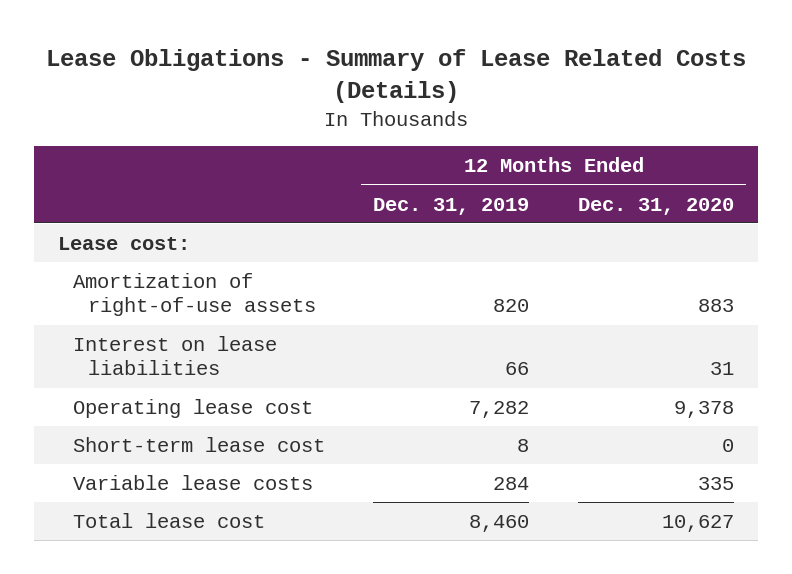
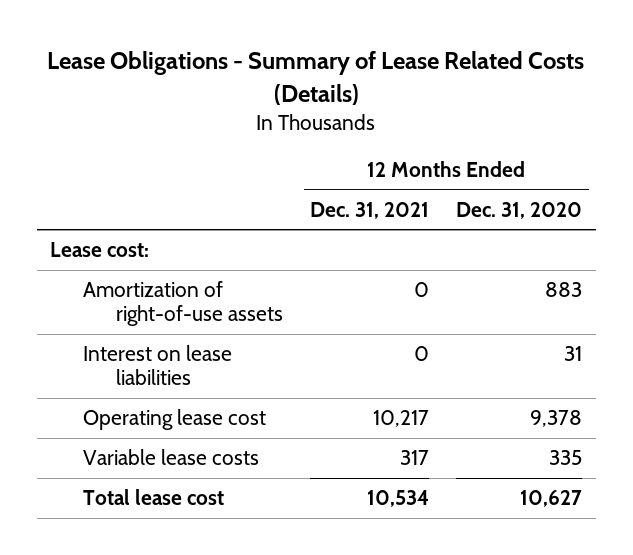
- | 12 Months Ended Dec. 31, 2019 | 12 Months Ended Dec. 31, 2020
+ | 12 Months Ended Dec. 31, 2021 | 12 Months Ended Dec. 31, 2020
- Short-term lease cost | 8 | 0

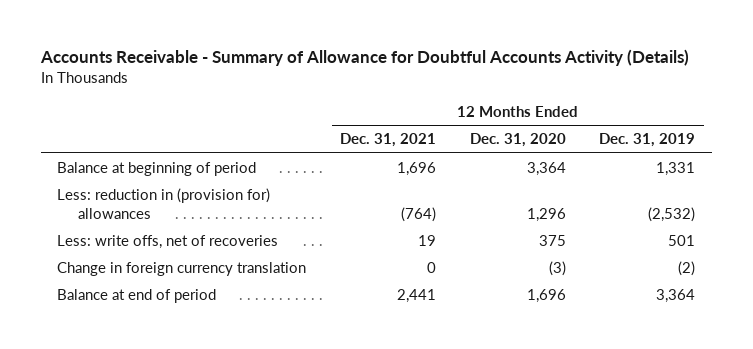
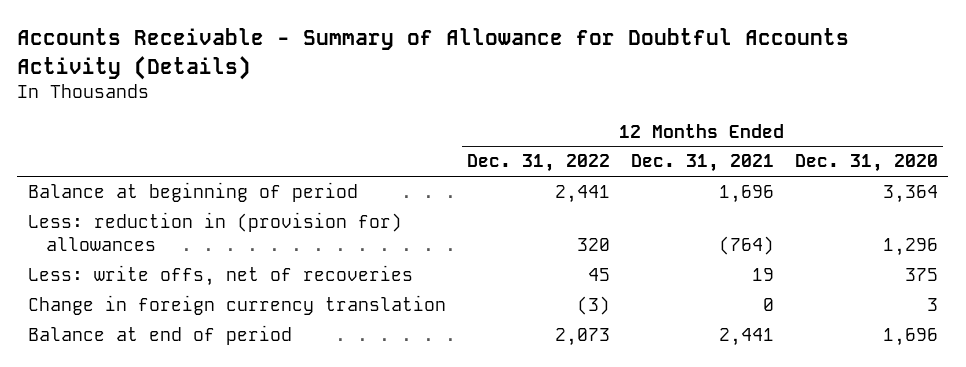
- | 12 Months Ended Dec. 31, 2021 | 12 Months Ended Dec. 31, 2020 | 12 Months Ended Dec. 31, 2019
+ | 12 Months Ended Dec. 31, 2022 | 12 Months Ended Dec. 31, 2021 | 12 Months Ended Dec. 31, 2020
- Change in foreign currency translation | 0 | (3) | (2)
+ Change in foreign currency translation | (3) | 0 | 3

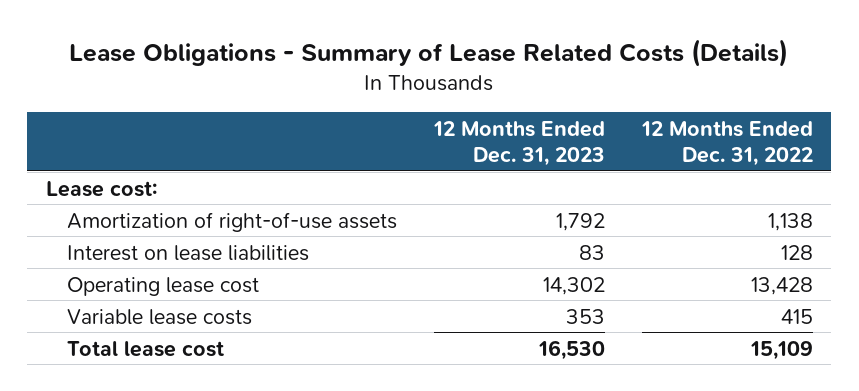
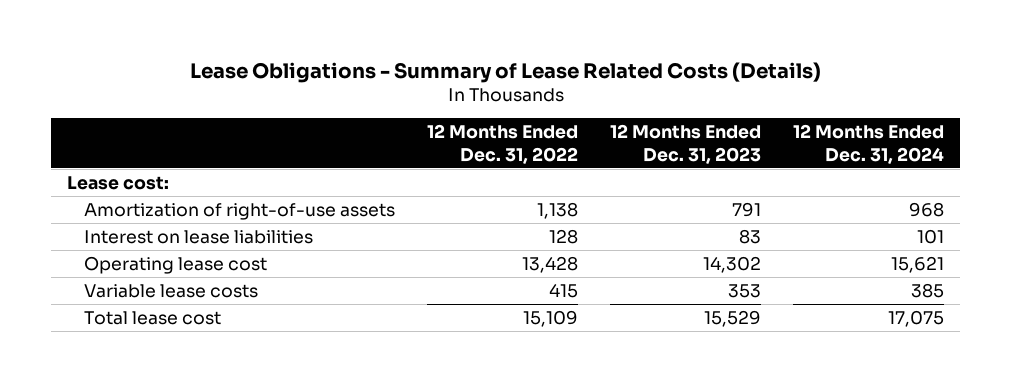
- | 12 Months Ended Dec. 31, 2023 | 12 Months Ended Dec. 31, 2022
+ | 12 Months Ended Dec. 31, 2022 | 12 Months Ended Dec. 31, 2023 | 12 Months Ended Dec. 31, 2024
- Amortization of right-of-use assets | 1,792 | 1,138
+ Amortization of right-of-use assets | 1,138 | 791 | 968
- Total lease cost | 16,530 | 15,109
+ Total lease cost | 15,109 | 15,529 | 17,075

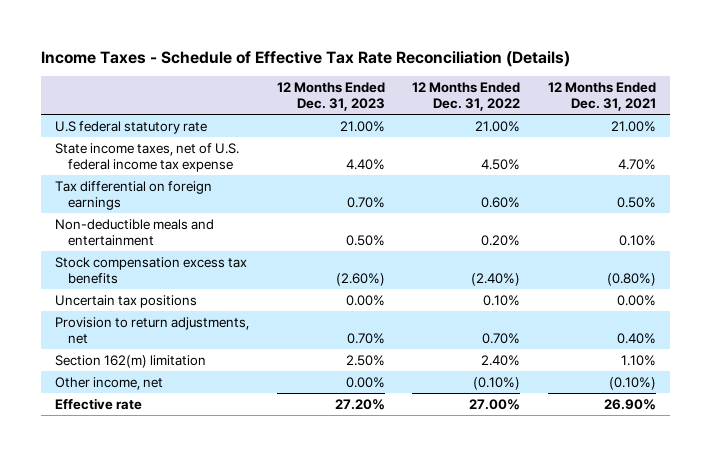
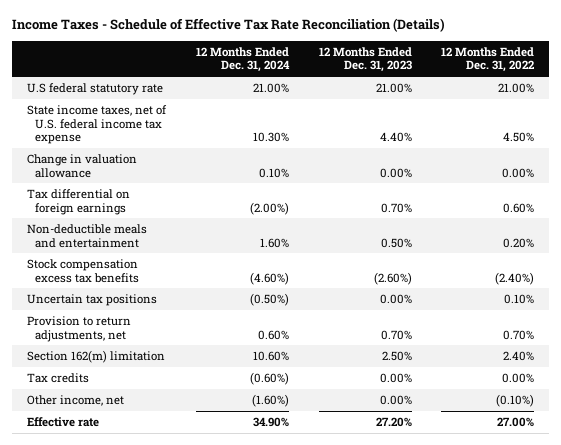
- | 12 Months Ended Dec. 31, 2023 | 12 Months Ended Dec. 31, 2022 | 12 Months Ended Dec. 31, 2021
+ | 12 Months Ended Dec. 31, 2024 | 12 Months Ended Dec. 31, 2023 | 12 Months Ended Dec. 31, 2022
+ Change in valuation allowance | 0.10% | 0.00% | 0.00%
+ Tax credits | (0.60%) | 0.00% | 0.00%

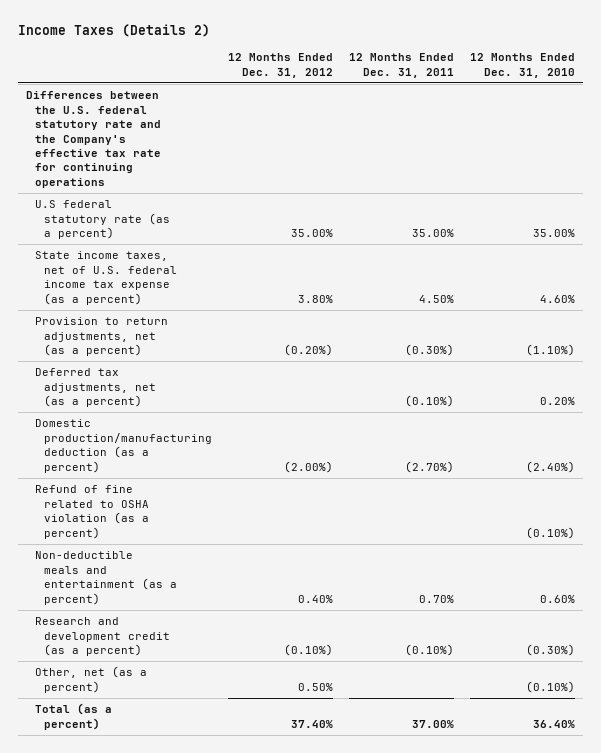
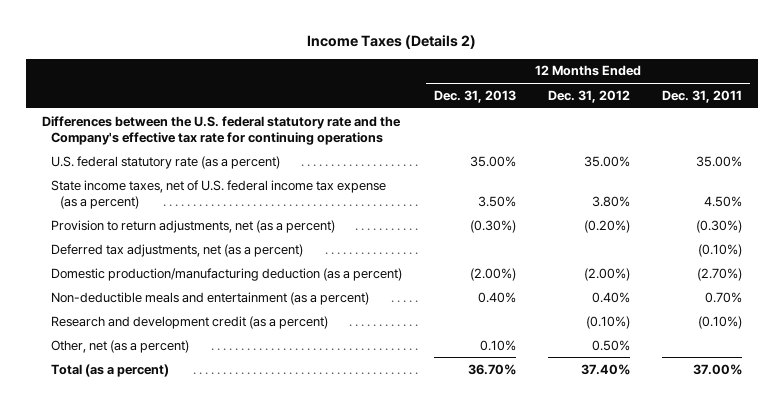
- | 12 Months Ended Dec. 31, 2012 | 12 Months Ended Dec. 31, 2011 | 12 Months Ended Dec. 31, 2010
+ | 12 Months Ended Dec. 31, 2013 | 12 Months Ended Dec. 31, 2012 | 12 Months Ended Dec. 31, 2011
- U.S federal statutory rate (as a percent) | 35.00% | 35.00% | 35.00%
+ U.S. federal statutory rate (as a percent) | 35.00% | 35.00% | 35.00%
- Refund of fine related to OSHA violation (as a percent) | | | (0.10%)

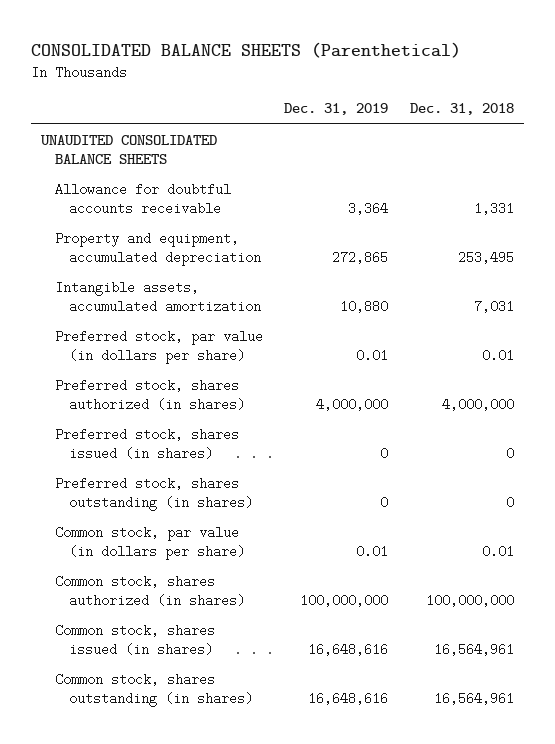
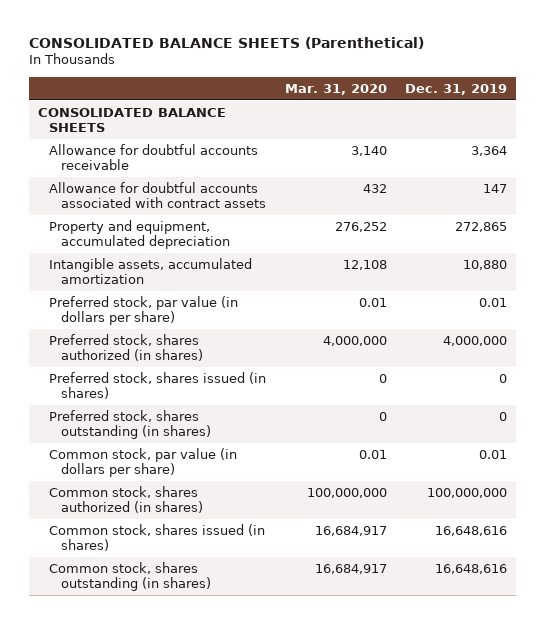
- | Dec. 31, 2019 | Dec. 31, 2018
+ | Mar. 31, 2020 | Dec. 31, 2019
- UNAUDITED CONSOLIDATED BALANCE SHEETS
+ CONSOLIDATED BALANCE SHEETS
+ Allowance for doubtful accounts associated with contract assets | 432 | 147

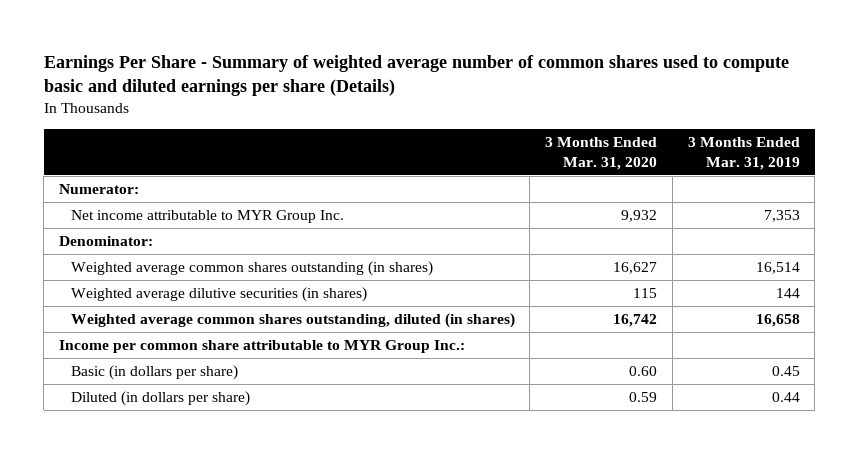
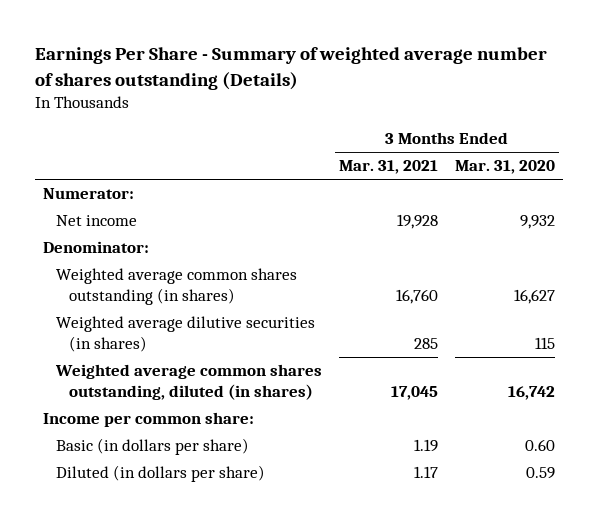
- Earnings Per Share - Summary of weighted average number of common shares used to compute basic and diluted earnings per share (Details)
+ Earnings Per Share - Summary of weighted average number of shares outstanding (Details)
- | 3 Months Ended Mar. 31, 2020 | 3 Months Ended Mar. 31, 2019
+ | 3 Months Ended Mar. 31, 2021 | 3 Months Ended Mar. 31, 2020
- Net income attributable to MYR Group Inc. | 9,932 | 7,353
+ Net income | 19,928 | 9,932
- Income per common share attributable to MYR Group Inc.:
+ Income per common share:

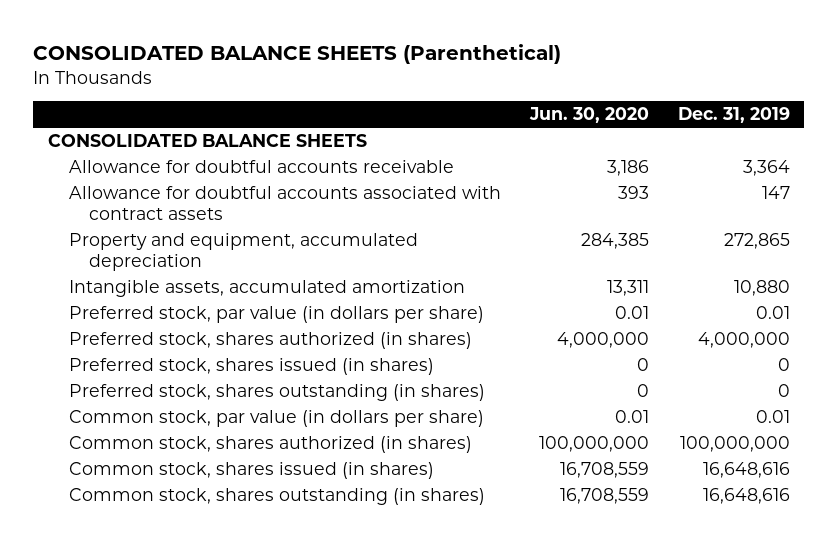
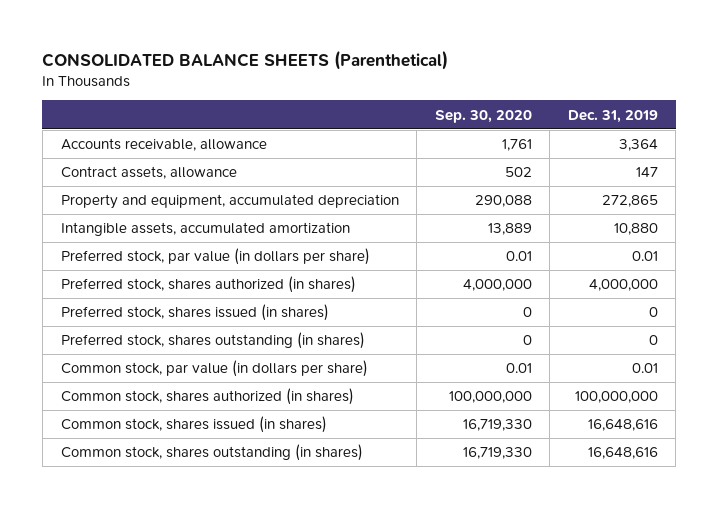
- | Jun. 30, 2020 | Dec. 31, 2019
+ | Sep. 30, 2020 | Dec. 31, 2019
- CONSOLIDATED BALANCE SHEETS
- Allowance for doubtful accounts receivable | 3,186 | 3,364
- Allowance for doubtful accounts associated with contract assets | 393 | 147
+ Accounts receivable, allowance | 1,761 | 3,364
+ Contract assets, allowance | 502 | 147

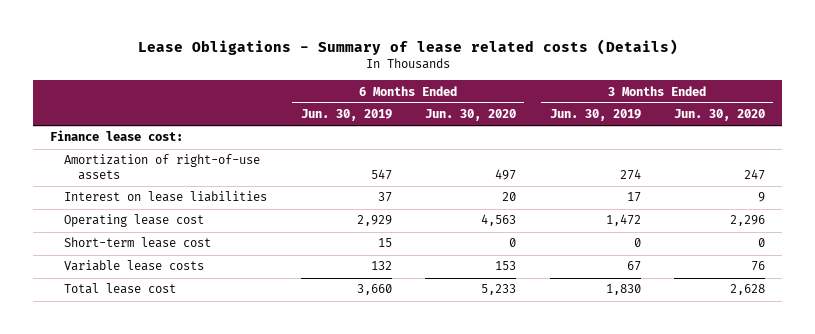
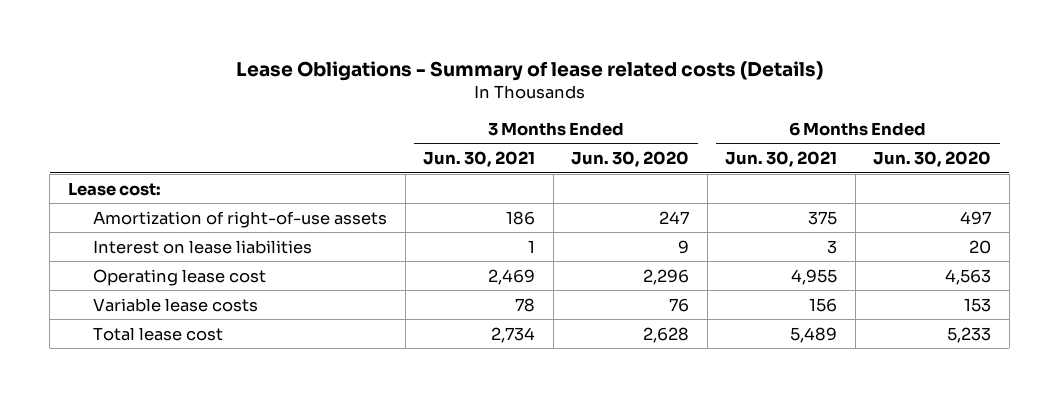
- | 6 Months Ended Jun. 30, 2019 | 6 Months Ended Jun. 30, 2020 | 3 Months Ended Jun. 30, 2019 | 3 Months Ended Jun. 30, 2020
+ | 3 Months Ended Jun. 30, 2021 | 3 Months Ended Jun. 30, 2020 | 6 Months Ended Jun. 30, 2021 | 6 Months Ended Jun. 30, 2020
- Finance lease cost:
+ Lease cost:
- Short-term lease cost | 15 | 0 | 0 | 0

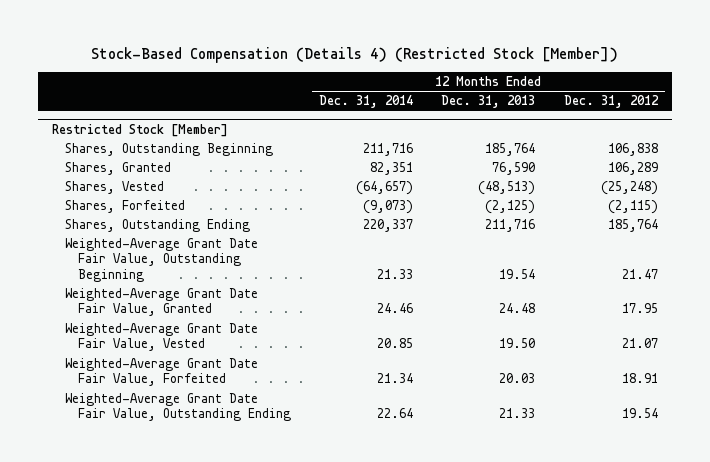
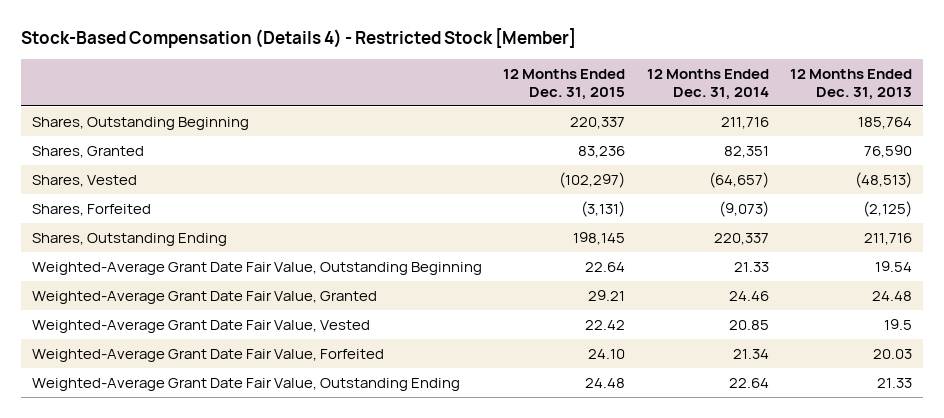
- Stock-Based Compensation (Details 4) (Restricted Stock [Member])
+ Stock-Based Compensation (Details 4) - Restricted Stock [Member]
- | 12 Months Ended Dec. 31, 2014 | 12 Months Ended Dec. 31, 2013 | 12 Months Ended Dec. 31, 2012
+ | 12 Months Ended Dec. 31, 2015 | 12 Months Ended Dec. 31, 2014 | 12 Months Ended Dec. 31, 2013
- Restricted Stock [Member]
- Weighted-Average Grant Date Fair Value, Vested | 20.85 | 19.50 | 21.07
+ Weighted-Average Grant Date Fair Value, Vested | 22.42 | 20.85 | 19.5

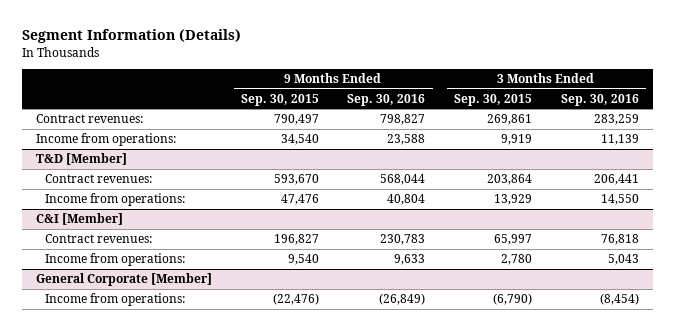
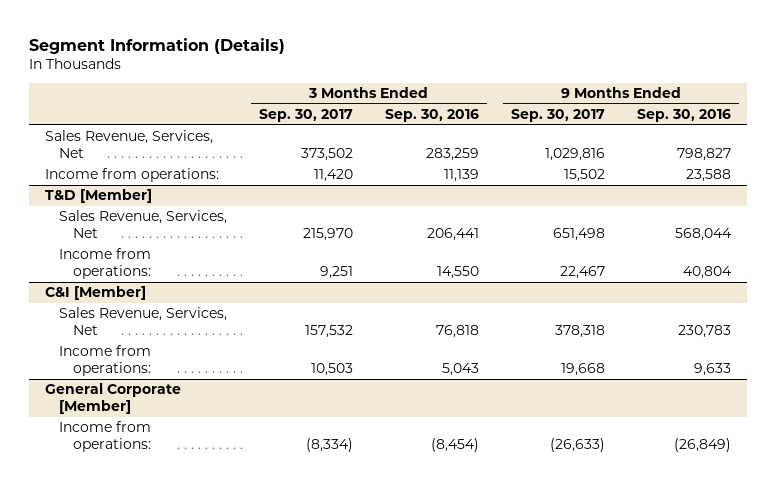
- | 9 Months Ended Sep. 30, 2015 | 9 Months Ended Sep. 30, 2016 | 3 Months Ended Sep. 30, 2015 | 3 Months Ended Sep. 30, 2016
+ | 3 Months Ended Sep. 30, 2017 | 3 Months Ended Sep. 30, 2016 | 9 Months Ended Sep. 30, 2017 | 9 Months Ended Sep. 30, 2016
- Contract revenues: | 790,497 | 798,827 | 269,861 | 283,259
+ Sales Revenue, Services, Net | 373,502 | 283,259 | 1,029,816 | 798,827
@ T&D [Member]
- Contract revenues: | 593,670 | 568,044 | 203,864 | 206,441
+ Sales Revenue, Services, Net | 215,970 | 206,441 | 651,498 | 568,044
@ C&I [Member]
- Contract revenues: | 196,827 | 230,783 | 65,997 | 76,818
+ Sales Revenue, Services, Net | 157,532 | 76,818 | 378,318 | 230,783

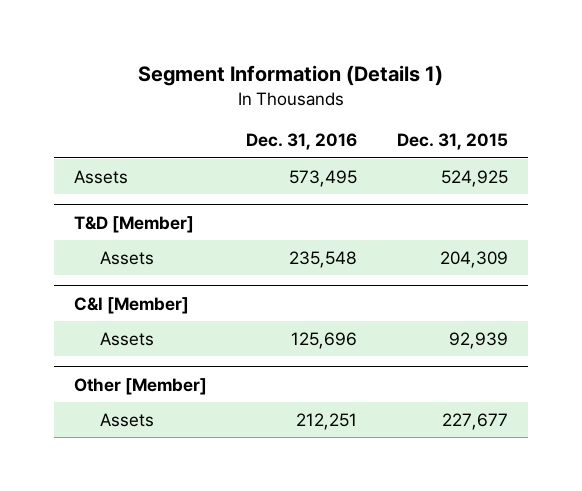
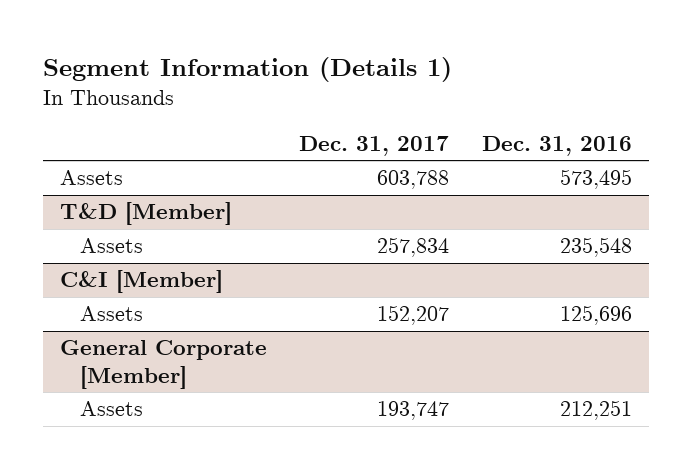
- | Dec. 31, 2016 | Dec. 31, 2015
+ | Dec. 31, 2017 | Dec. 31, 2016
- Other [Member]
+ General Corporate [Member]

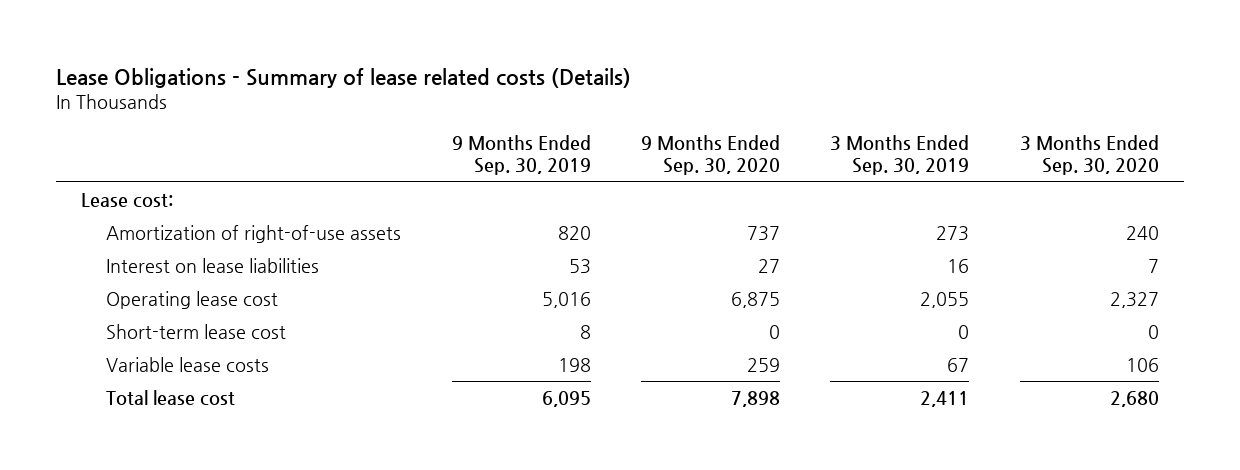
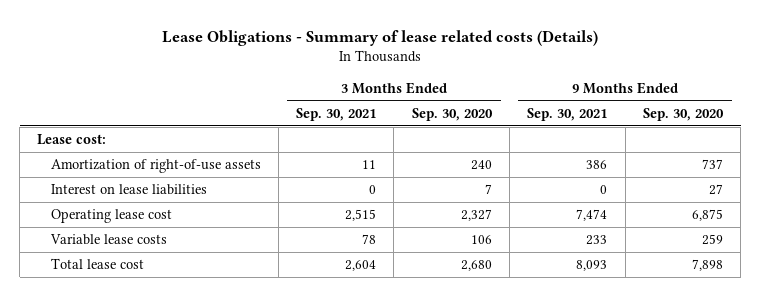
- | 9 Months Ended Sep. 30, 2019 | 9 Months Ended Sep. 30, 2020 | 3 Months Ended Sep. 30, 2019 | 3 Months Ended Sep. 30, 2020
+ | 3 Months Ended Sep. 30, 2021 | 3 Months Ended Sep. 30, 2020 | 9 Months Ended Sep. 30, 2021 | 9 Months Ended Sep. 30, 2020
- Short-term lease cost | 8 | 0 | 0 | 0

